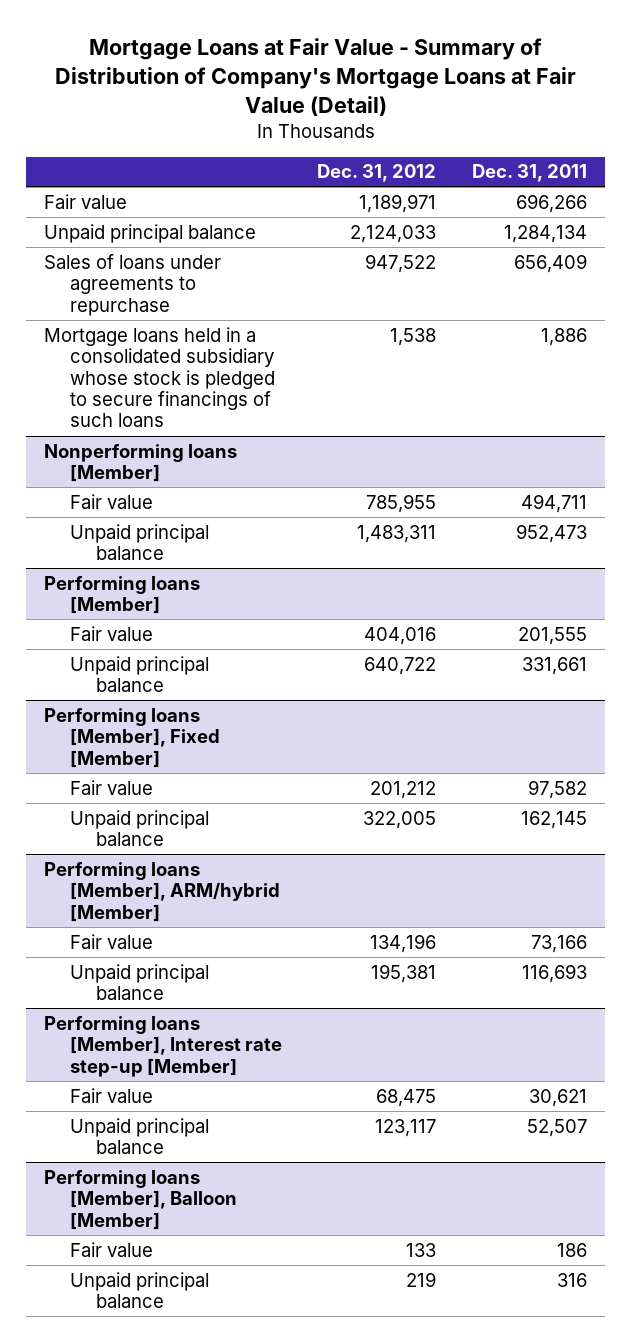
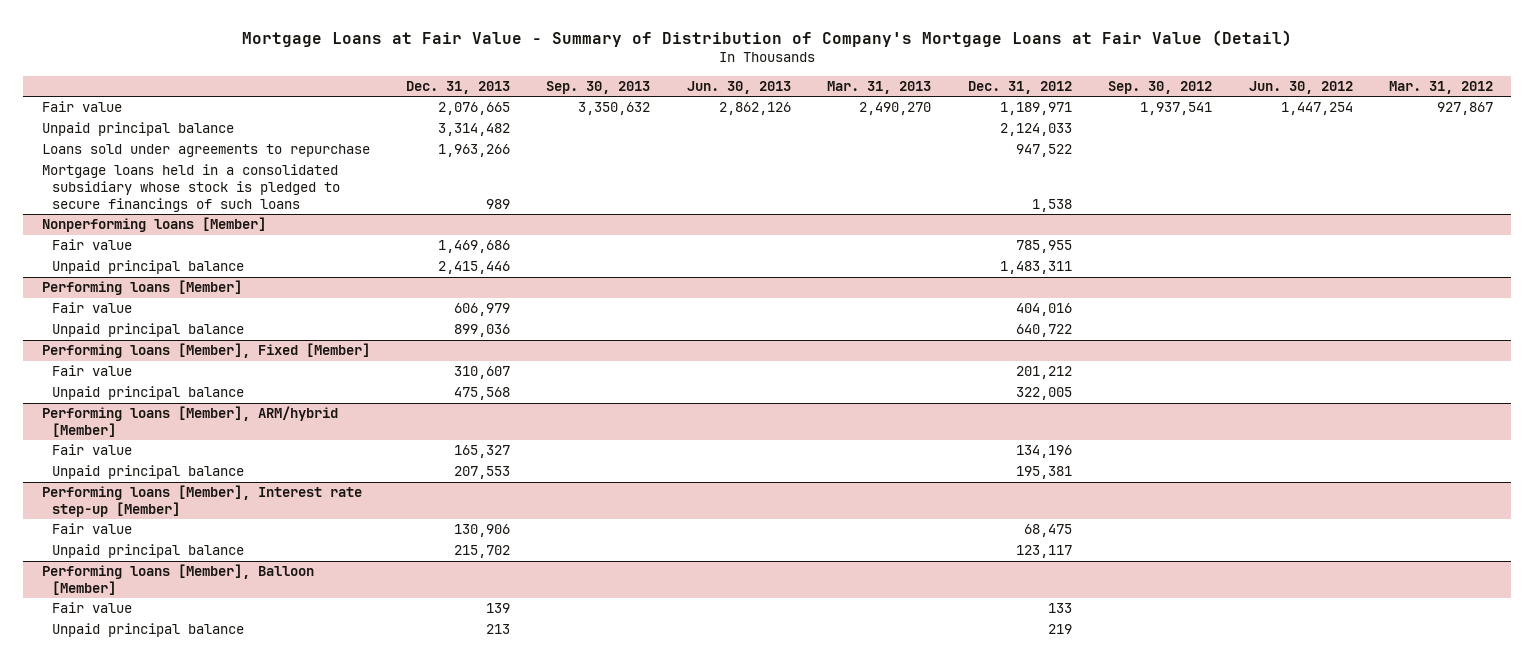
- | Dec. 31, 2012 | Dec. 31, 2011
+ | Dec. 31, 2013 | Sep. 30, 2013 | Jun. 30, 2013 | Mar. 31, 2013 | Dec. 31, 2012 | Sep. 30, 2012 | Jun. 30, 2012 | Mar. 31, 2012
- Sales of loans under agreements to repurchase | 947,522 | 656,409
+ Loans sold under agreements to repurchase | 1,963,266 | | | | 947,522 | | |

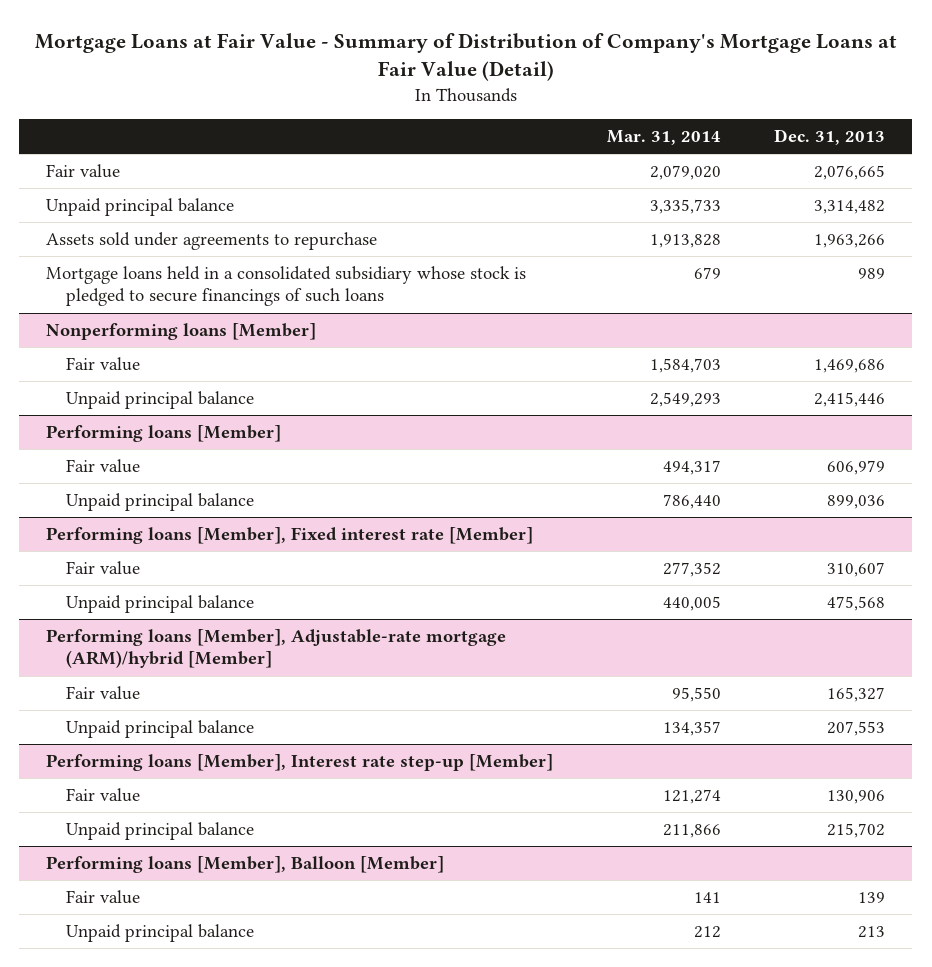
- | Dec. 31, 2013 | Sep. 30, 2013 | Jun. 30, 2013 | Mar. 31, 2013 | Dec. 31, 2012 | Sep. 30, 2012 | Jun. 30, 2012 | Mar. 31, 2012
+ | Mar. 31, 2014 | Dec. 31, 2013
- Loans sold under agreements to repurchase | 1,963,266 | | | | 947,522 | | |
+ Assets sold under agreements to repurchase | 1,913,828 | 1,963,266
- Performing loans [Member], Fixed [Member]
+ Performing loans [Member], Fixed interest rate [Member]
- Performing loans [Member], ARM/hybrid [Member]
+ Performing loans [Member], Adjustable-rate mortgage (ARM)/hybrid [Member]

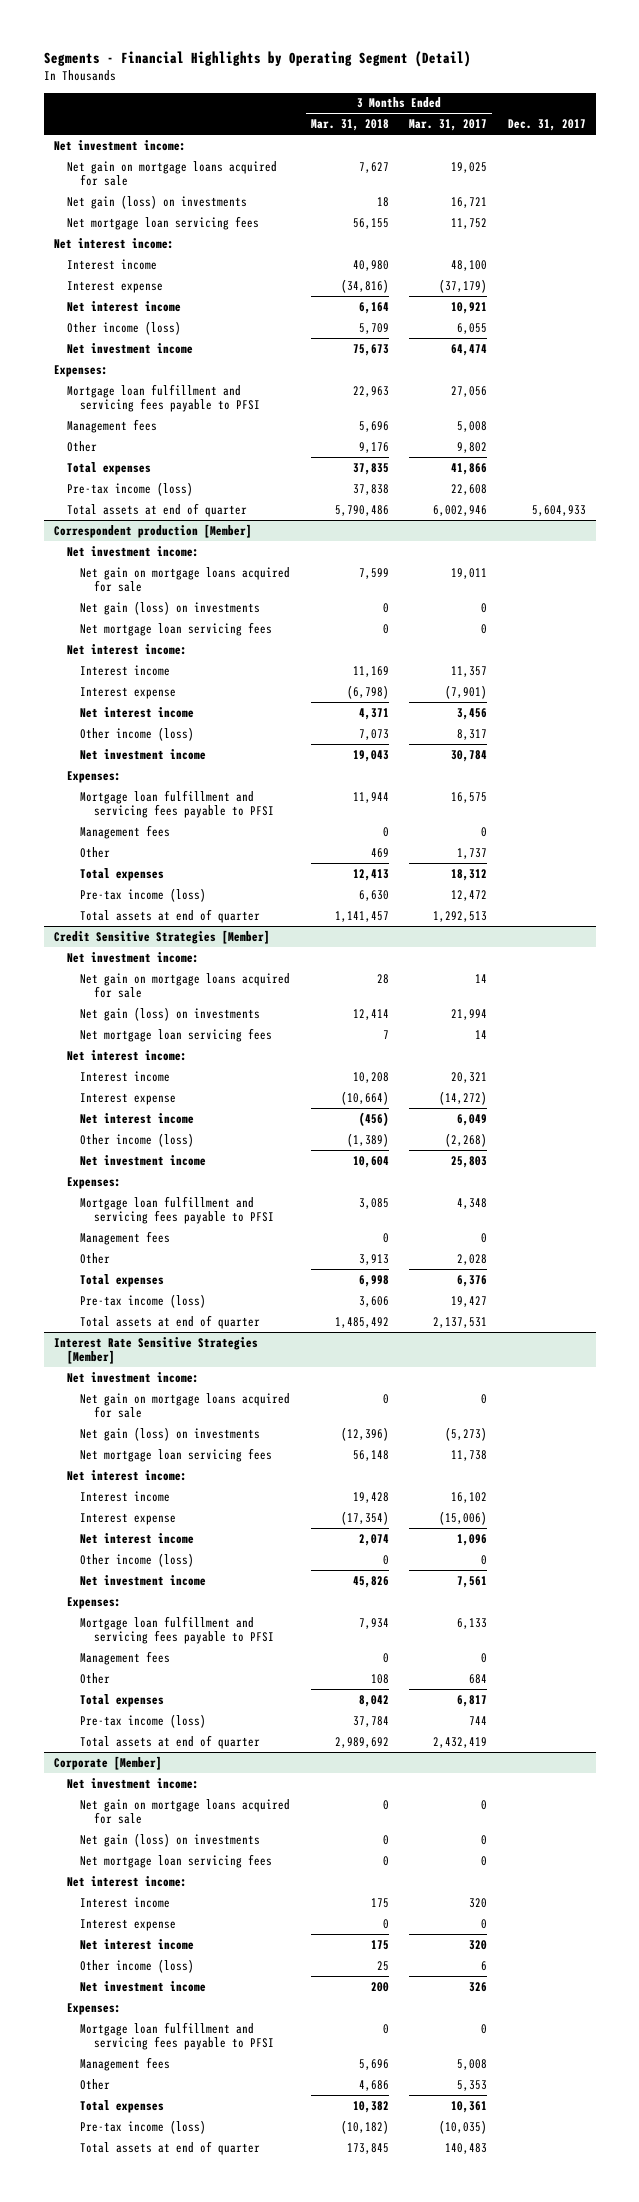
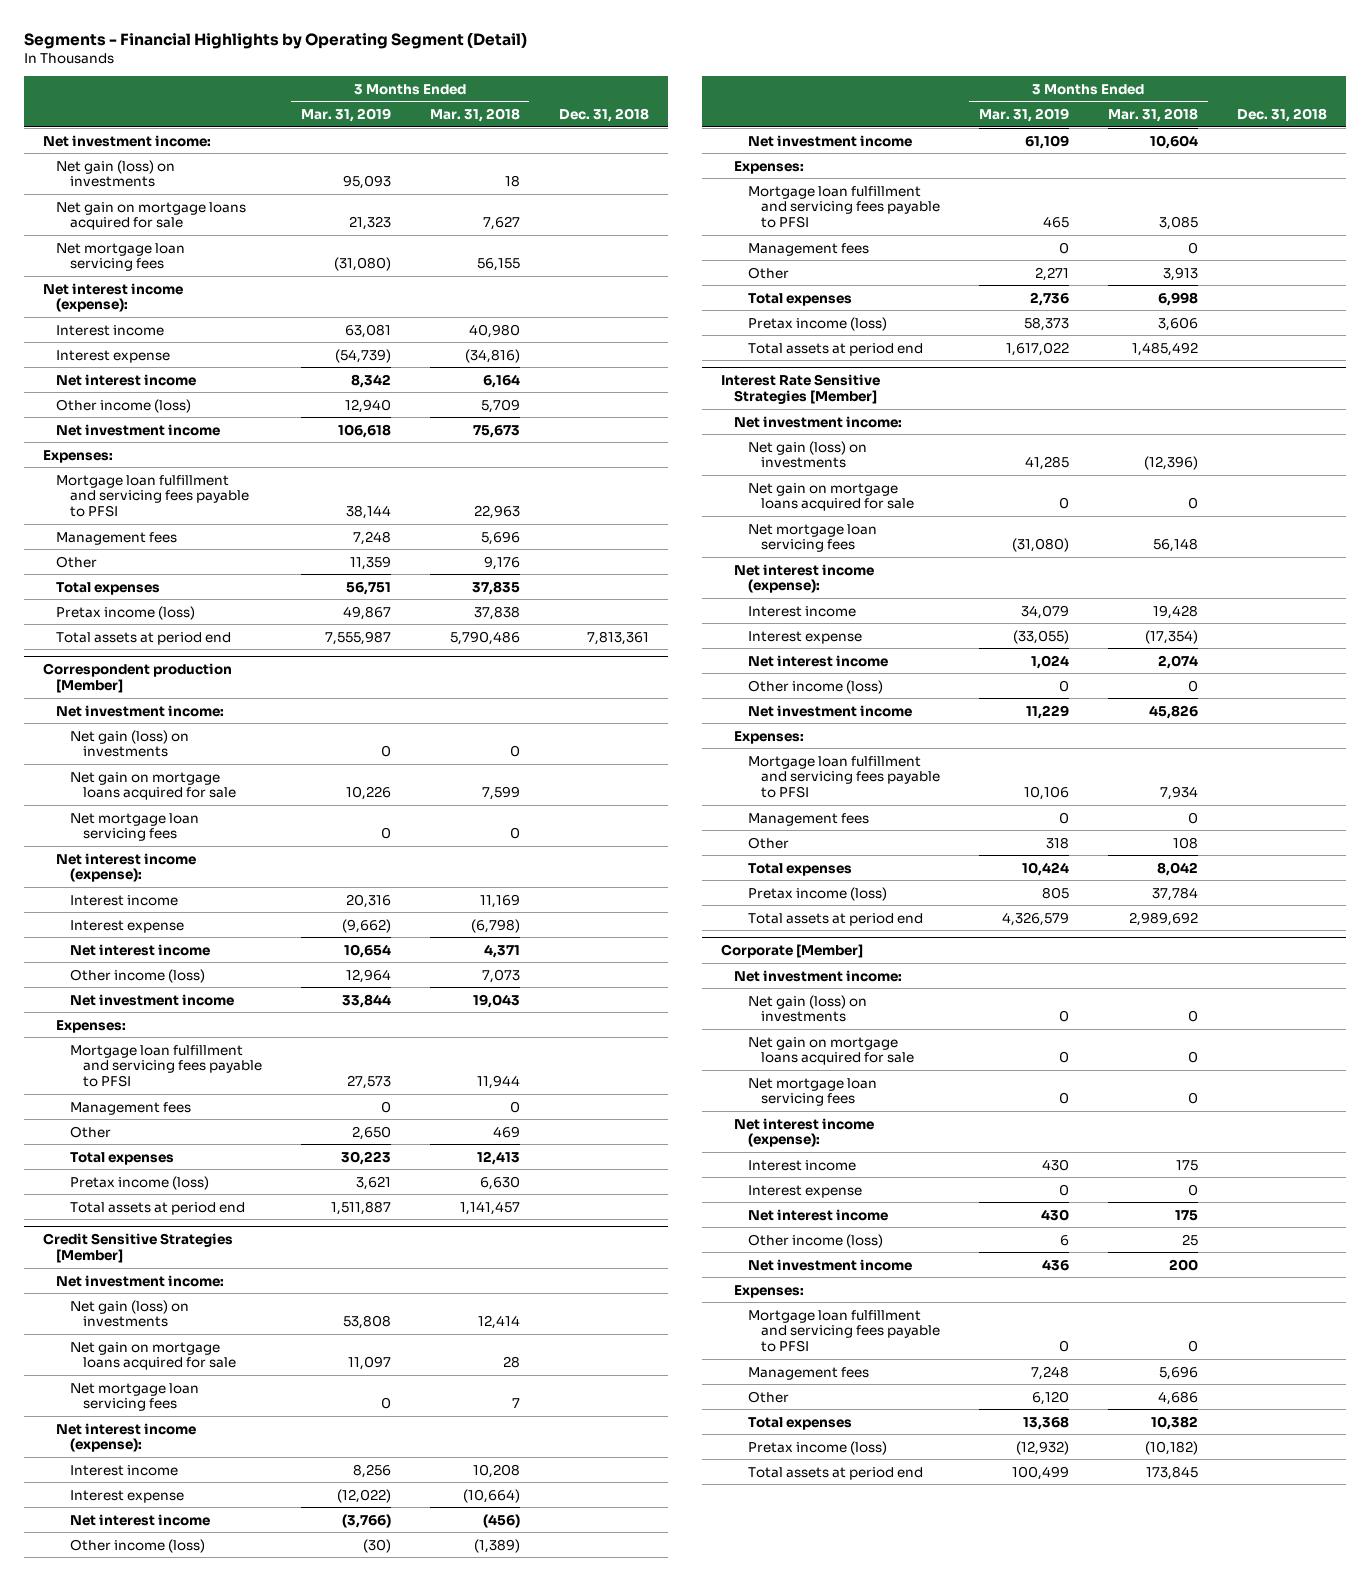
- | 3 Months Ended Mar. 31, 2018 | 3 Months Ended Mar. 31, 2017 | Dec. 31, 2017
+ | 3 Months Ended Mar. 31, 2019 | 3 Months Ended Mar. 31, 2018 | Dec. 31, 2018
moved down: Net gain on mortgage loans acquired for sale | 21,323 | 7,627 |
- Net interest income:
+ Net interest income (expense):
- Pre-tax income (loss) | 37,838 | 22,608 |
- Total assets at end of quarter | 5,790,486 | 6,002,946 | 5,604,933
+ Pretax income (loss) | 49,867 | 37,838 |
+ Total assets at period end | 7,555,987 | 5,790,486 | 7,813,361
@ Correspondent production [Member]
moved down: Net gain on mortgage loans acquired for sale | 10,226 | 7,599 |
- Net interest income:
+ Net interest income (expense):
- Pre-tax income (loss) | 6,630 | 12,472 |
- Total assets at end of quarter | 1,141,457 | 1,292,513 |
+ Pretax income (loss) | 3,621 | 6,630 |
+ Total assets at period end | 1,511,887 | 1,141,457 |
@ Credit Sensitive Strategies [Member]
moved down: Net gain on mortgage loans acquired for sale | 11,097 | 28 |
- Net interest income:
+ Net interest income (expense):
- Pre-tax income (loss) | 3,606 | 19,427 |
- Total assets at end of quarter | 1,485,492 | 2,137,531 |
+ Pretax income (loss) | 58,373 | 3,606 |
+ Total assets at period end | 1,617,022 | 1,485,492 |
@ Interest Rate Sensitive Strategies [Member]
moved down: Net gain on mortgage loans acquired for sale | 0 | 0 |
- Net interest income:
+ Net interest income (expense):
- Pre-tax income (loss) | 37,784 | 744 |
- Total assets at end of quarter | 2,989,692 | 2,432,419 |
+ Pretax income (loss) | 805 | 37,784 |
+ Total assets at period end | 4,326,579 | 2,989,692 |
@ Corporate [Member]
moved down: Net gain on mortgage loans acquired for sale | 0 | 0 |
- Net interest income:
+ Net interest income (expense):
- Pre-tax income (loss) | (10,182) | (10,035) |
- Total assets at end of quarter | 173,845 | 140,483 |
+ Pretax income (loss) | (12,932) | (10,182) |
+ Total assets at period end | 100,499 | 173,845 |

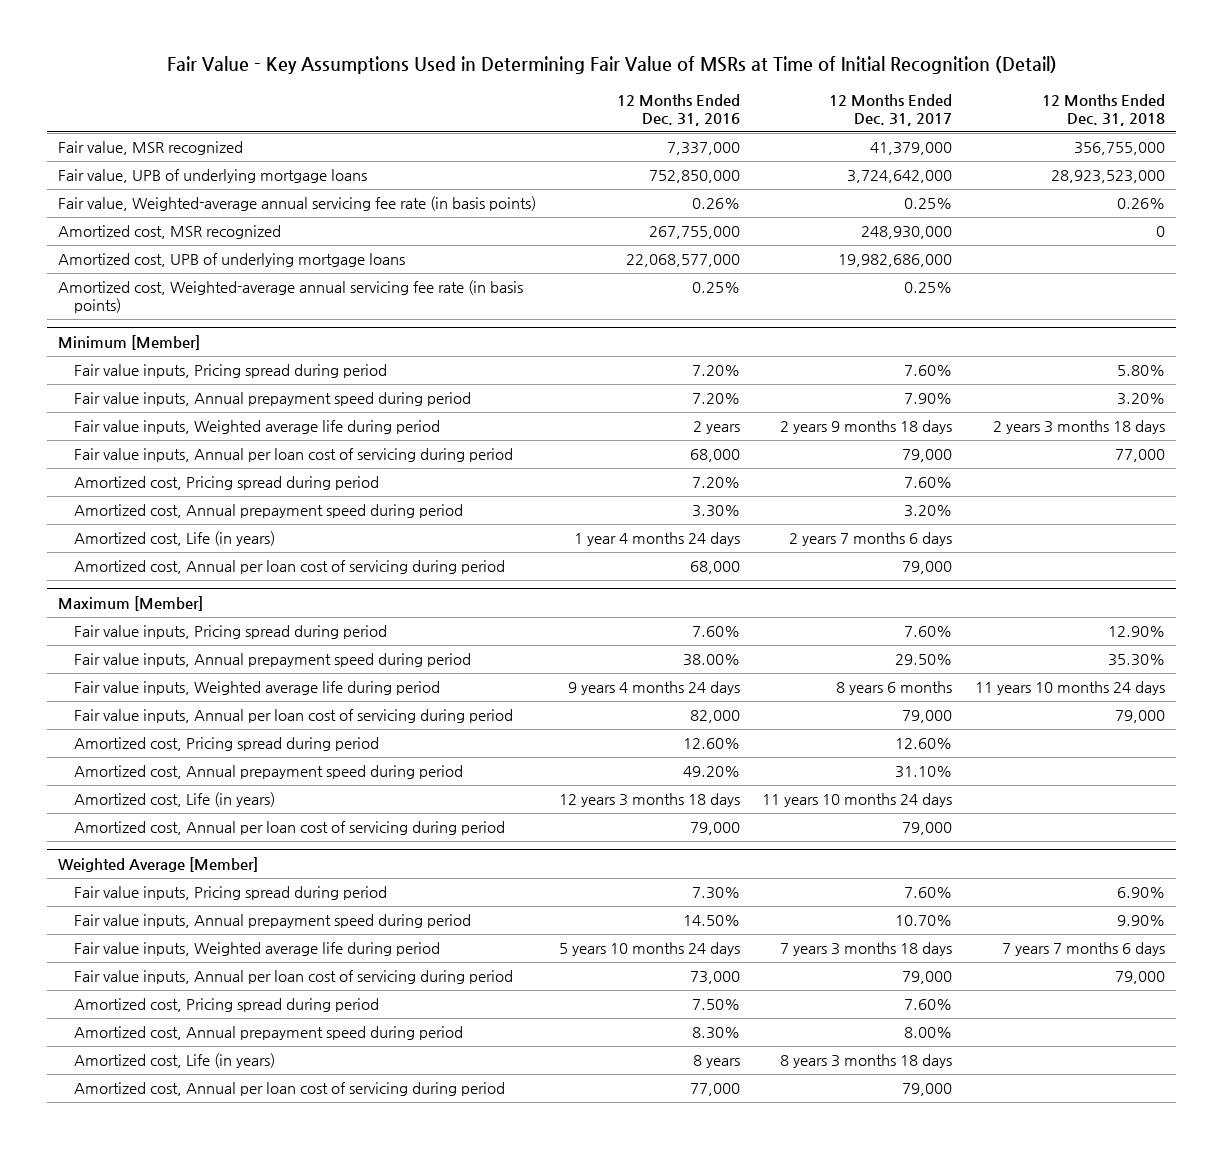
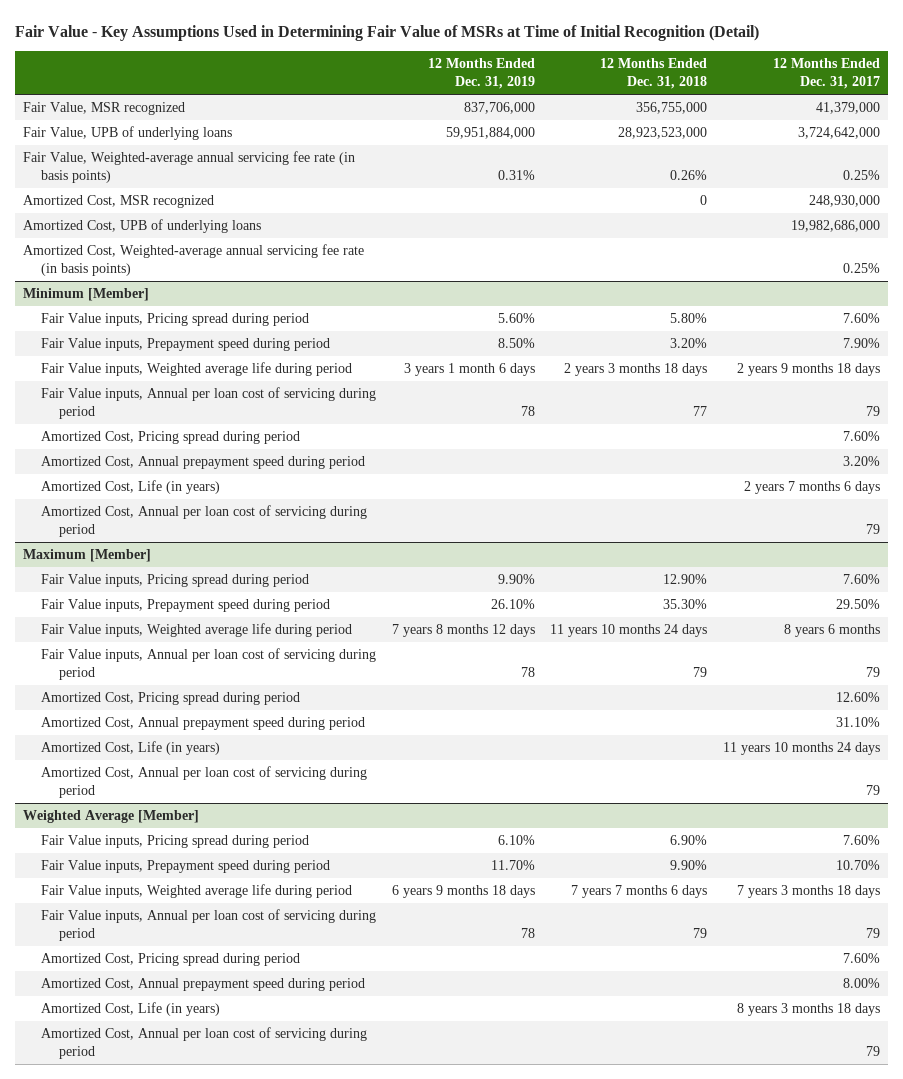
- | 12 Months Ended Dec. 31, 2016 | 12 Months Ended Dec. 31, 2017 | 12 Months Ended Dec. 31, 2018
+ | 12 Months Ended Dec. 31, 2019 | 12 Months Ended Dec. 31, 2018 | 12 Months Ended Dec. 31, 2017
- Fair value, MSR recognized | 7,337,000 | 41,379,000 | 356,755,000
- Fair value, UPB of underlying mortgage loans | 752,850,000 | 3,724,642,000 | 28,923,523,000
- Fair value, Weighted-average annual servicing fee rate (in basis points) | 0.26% | 0.25% | 0.26%
- Amortized cost, MSR recognized | 267,755,000 | 248,930,000 | 0
- Amortized cost, UPB of underlying mortgage loans | 22,068,577,000 | 19,982,686,000 |
- Amortized cost, Weighted-average annual servicing fee rate (in basis points) | 0.25% | 0.25% |
+ Fair Value, MSR recognized | 837,706,000 | 356,755,000 | 41,379,000
+ Fair Value, UPB of underlying loans | 59,951,884,000 | 28,923,523,000 | 3,724,642,000
+ Fair Value, Weighted-average annual servicing fee rate (in basis points) | 0.31% | 0.26% | 0.25%
+ Amortized Cost, MSR recognized | | 0 | 248,930,000
+ Amortized Cost, UPB of underlying loans | | | 19,982,686,000
+ Amortized Cost, Weighted-average annual servicing fee rate (in basis points) | | | 0.25%
@ Minimum [Member]
- Fair value inputs, Pricing spread during period | 7.20% | 7.60% | 5.80%
- Fair value inputs, Annual prepayment speed during period | 7.20% | 7.90% | 3.20%
- Fair value inputs, Weighted average life during period | 2 years | 2 years 9 months 18 days | 2 years 3 months 18 days
- Fair value inputs, Annual per loan cost of servicing during period | 68,000 | 79,000 | 77,000
- Amortized cost, Pricing spread during period | 7.20% | 7.60% |
- Amortized cost, Annual prepayment speed during period | 3.30% | 3.20% |
- Amortized cost, Life (in years) | 1 year 4 months 24 days | 2 years 7 months 6 days |
- Amortized cost, Annual per loan cost of servicing during period | 68,000 | 79,000 |
+ Fair Value inputs, Pricing spread during period | 5.60% | 5.80% | 7.60%
+ Fair Value inputs, Prepayment speed during period | 8.50% | 3.20% | 7.90%
+ Fair Value inputs, Weighted average life during period | 3 years 1 month 6 days | 2 years 3 months 18 days | 2 years 9 months 18 days
+ Fair Value inputs, Annual per loan cost of servicing during period | 78 | 77 | 79
+ Amortized Cost, Pricing spread during period | | | 7.60%
+ Amortized Cost, Annual prepayment speed during period | | | 3.20%
+ Amortized Cost, Life (in years) | | | 2 years 7 months 6 days
+ Amortized Cost, Annual per loan cost of servicing during period | | | 79
@ Maximum [Member]
- Fair value inputs, Pricing spread during period | 7.60% | 7.60% | 12.90%
- Fair value inputs, Annual prepayment speed during period | 38.00% | 29.50% | 35.30%
- Fair value inputs, Weighted average life during period | 9 years 4 months 24 days | 8 years 6 months | 11 years 10 months 24 days
- Fair value inputs, Annual per loan cost of servicing during period | 82,000 | 79,000 | 79,000
- Amortized cost, Pricing spread during period | 12.60% | 12.60% |
- Amortized cost, Annual prepayment speed during period | 49.20% | 31.10% |
- Amortized cost, Life (in years) | 12 years 3 months 18 days | 11 years 10 months 24 days |
- Amortized cost, Annual per loan cost of servicing during period | 79,000 | 79,000 |
+ Fair Value inputs, Pricing spread during period | 9.90% | 12.90% | 7.60%
+ Fair Value inputs, Prepayment speed during period | 26.10% | 35.30% | 29.50%
+ Fair Value inputs, Weighted average life during period | 7 years 8 months 12 days | 11 years 10 months 24 days | 8 years 6 months
+ Fair Value inputs, Annual per loan cost of servicing during period | 78 | 79 | 79
+ Amortized Cost, Pricing spread during period | | | 12.60%
+ Amortized Cost, Annual prepayment speed during period | | | 31.10%
+ Amortized Cost, Life (in years) | | | 11 years 10 months 24 days
+ Amortized Cost, Annual per loan cost of servicing during period | | | 79
@ Weighted Average [Member]
- Fair value inputs, Pricing spread during period | 7.30% | 7.60% | 6.90%
- Fair value inputs, Annual prepayment speed during period | 14.50% | 10.70% | 9.90%
- Fair value inputs, Weighted average life during period | 5 years 10 months 24 days | 7 years 3 months 18 days | 7 years 7 months 6 days
- Fair value inputs, Annual per loan cost of servicing during period | 73,000 | 79,000 | 79,000
- Amortized cost, Pricing spread during period | 7.50% | 7.60% |
- Amortized cost, Annual prepayment speed during period | 8.30% | 8.00% |
- Amortized cost, Life (in years) | 8 years | 8 years 3 months 18 days |
- Amortized cost, Annual per loan cost of servicing during period | 77,000 | 79,000 |
+ Fair Value inputs, Pricing spread during period | 6.10% | 6.90% | 7.60%
+ Fair Value inputs, Prepayment speed during period | 11.70% | 9.90% | 10.70%
+ Fair Value inputs, Weighted average life during period | 6 years 9 months 18 days | 7 years 7 months 6 days | 7 years 3 months 18 days
+ Fair Value inputs, Annual per loan cost of servicing during period | 78 | 79 | 79
+ Amortized Cost, Pricing spread during period | | | 7.60%
+ Amortized Cost, Annual prepayment speed during period | | | 8.00%
+ Amortized Cost, Life (in years) | | | 8 years 3 months 18 days
+ Amortized Cost, Annual per loan cost of servicing during period | | | 79

